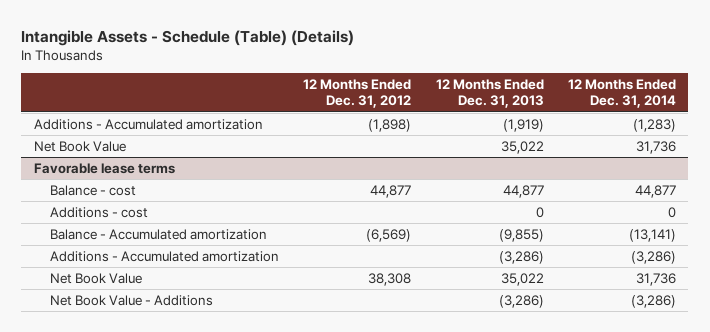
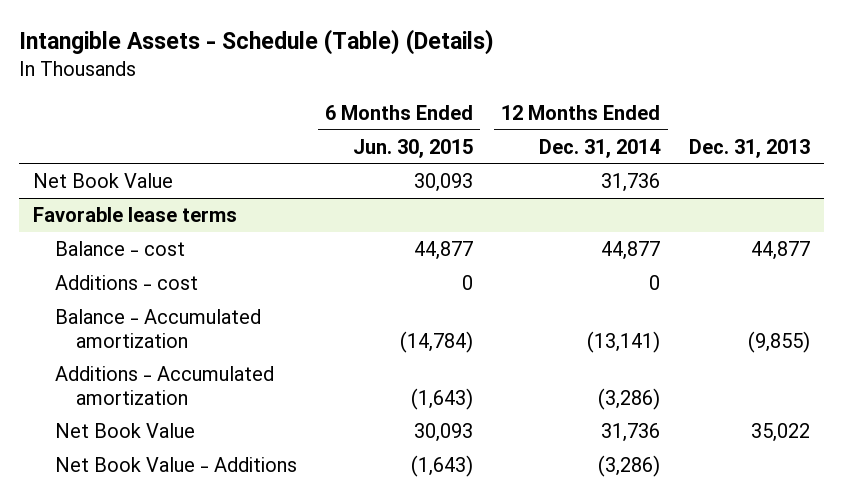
- | 12 Months Ended Dec. 31, 2012 | 12 Months Ended Dec. 31, 2013 | 12 Months Ended Dec. 31, 2014
+ | 6 Months Ended Jun. 30, 2015 | 12 Months Ended Dec. 31, 2014 | Dec. 31, 2013
- Additions - Accumulated amortization | (1,898) | (1,919) | (1,283)

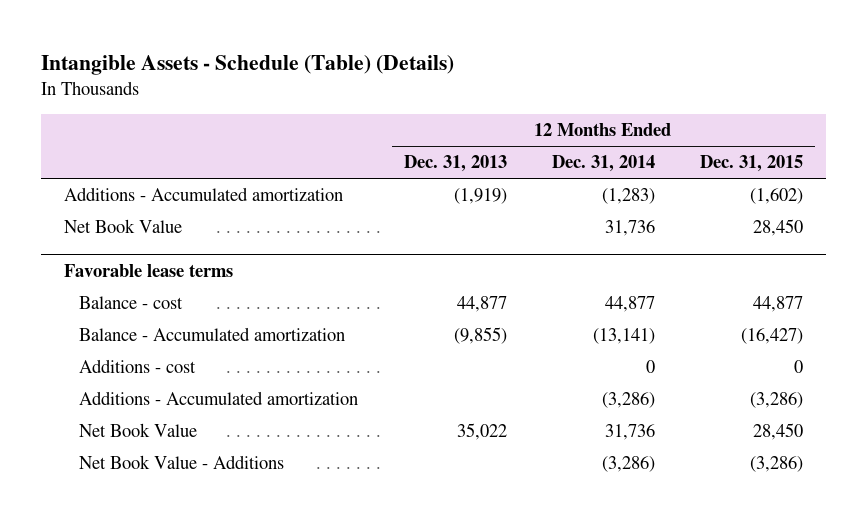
- | 6 Months Ended Jun. 30, 2015 | 12 Months Ended Dec. 31, 2014 | Dec. 31, 2013
+ | 12 Months Ended Dec. 31, 2013 | 12 Months Ended Dec. 31, 2014 | 12 Months Ended Dec. 31, 2015
+ Additions - Accumulated amortization | (1,919) | (1,283) | (1,602)
@ Favorable lease terms
moved down: Additions - cost | | 0 | 0

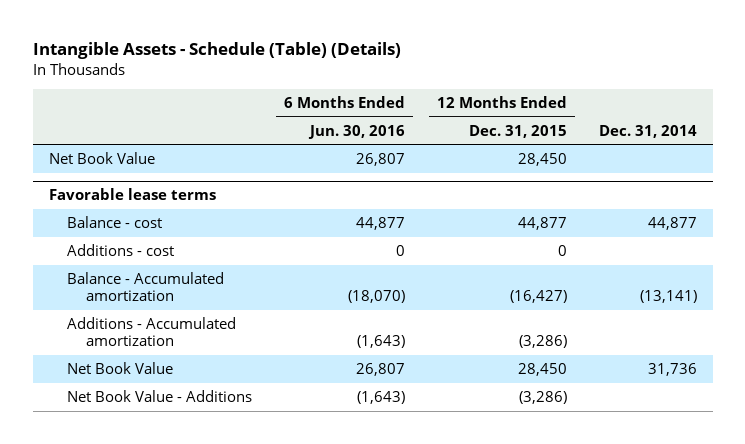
- | 12 Months Ended Dec. 31, 2013 | 12 Months Ended Dec. 31, 2014 | 12 Months Ended Dec. 31, 2015
+ | 6 Months Ended Jun. 30, 2016 | 12 Months Ended Dec. 31, 2015 | Dec. 31, 2014
- Additions - Accumulated amortization | (1,919) | (1,283) | (1,602)
@ Favorable lease terms
moved down: Balance - Accumulated amortization | (18,070) | (16,427) | (13,141)

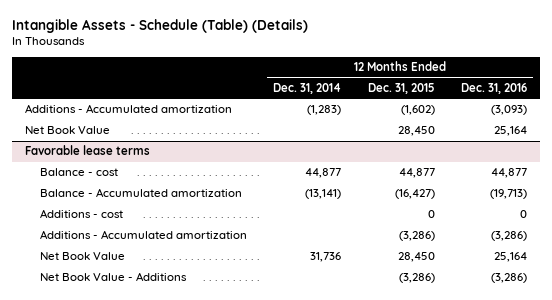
- | 6 Months Ended Jun. 30, 2016 | 12 Months Ended Dec. 31, 2015 | Dec. 31, 2014
+ | 12 Months Ended Dec. 31, 2014 | 12 Months Ended Dec. 31, 2015 | 12 Months Ended Dec. 31, 2016
+ Additions - Accumulated amortization | (1,283) | (1,602) | (3,093)
@ Favorable lease terms
moved down: Additions - cost | | 0 | 0

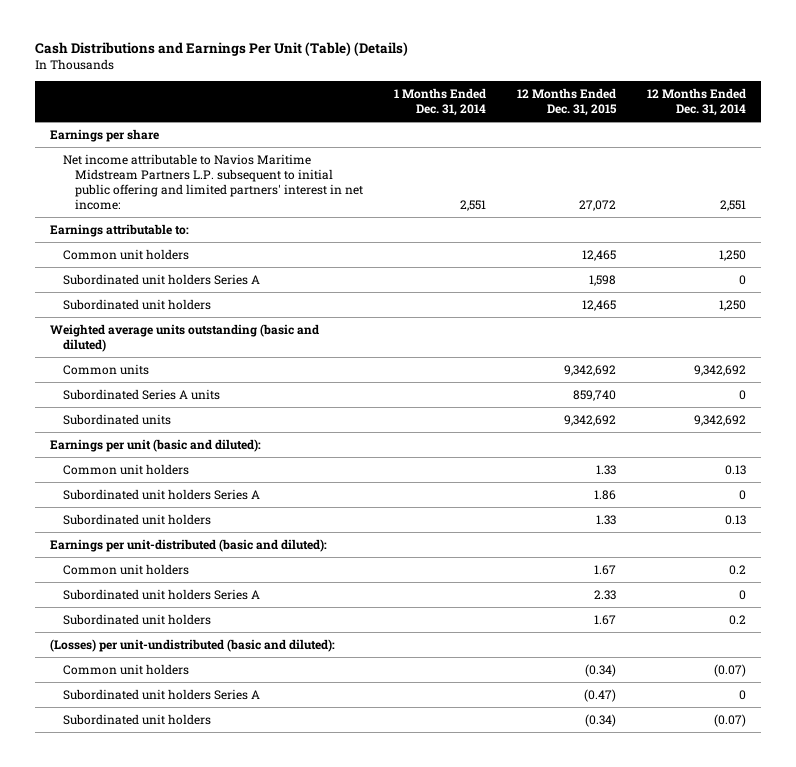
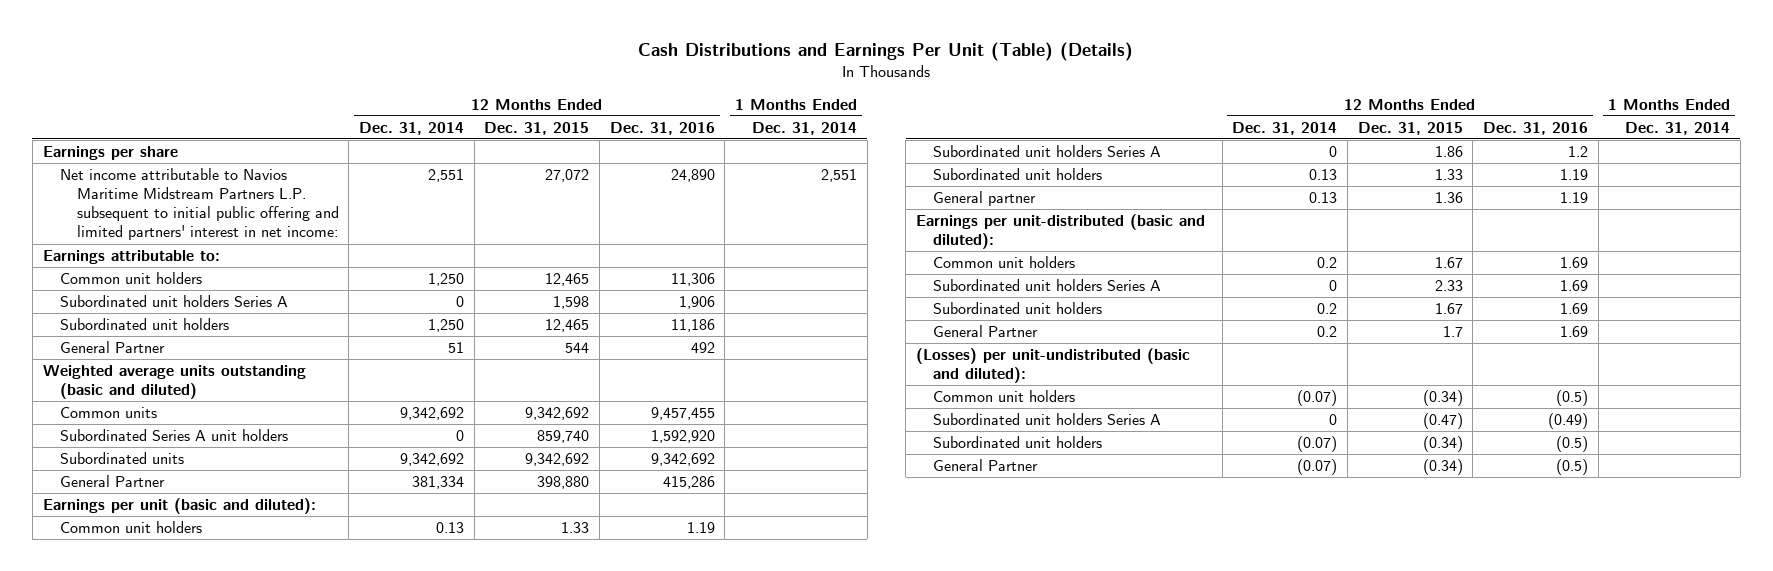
- | 1 Months Ended Dec. 31, 2014 | 12 Months Ended Dec. 31, 2015 | 12 Months Ended Dec. 31, 2014
+ | 12 Months Ended Dec. 31, 2014 | 12 Months Ended Dec. 31, 2015 | 12 Months Ended Dec. 31, 2016 | 1 Months Ended Dec. 31, 2014
+ General Partner | 51 | 544 | 492 |
- Subordinated Series A units | | 859,740 | 0
+ Subordinated Series A unit holders | 0 | 859,740 | 1,592,920 |
+ General Partner | 381,334 | 398,880 | 415,286 |
+ General partner | 0.13 | 1.36 | 1.19 |
+ General Partner | 0.2 | 1.7 | 1.69 |
+ General Partner | (0.07) | (0.34) | (0.5) |

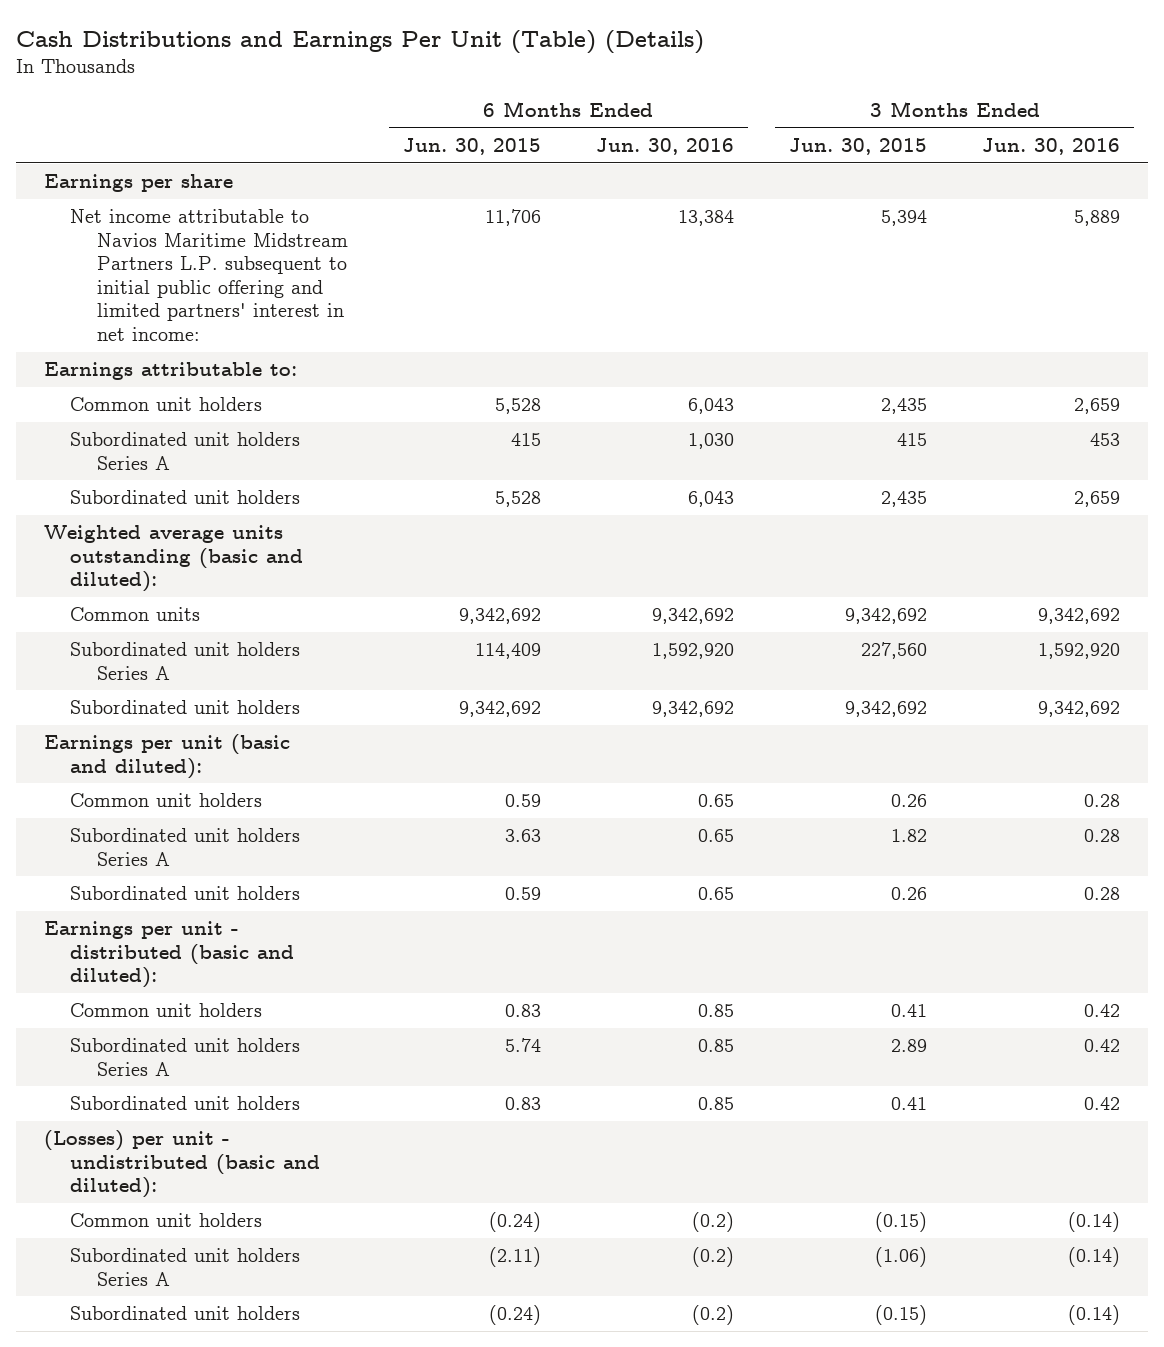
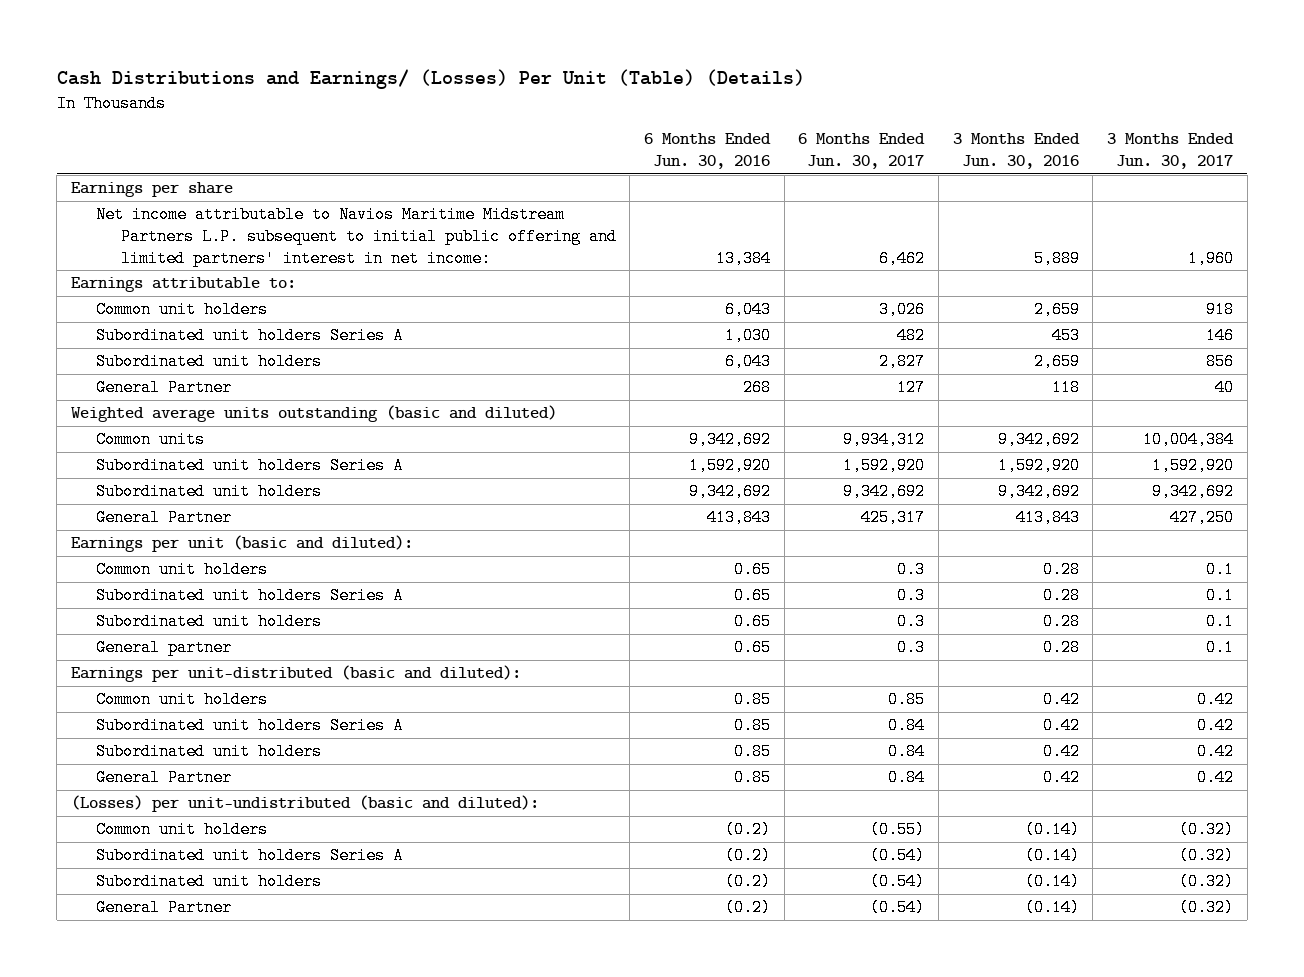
- Cash Distributions and Earnings Per Unit (Table) (Details)
+ Cash Distributions and Earnings/ (Losses) Per Unit (Table) (Details)
- | 6 Months Ended Jun. 30, 2015 | 6 Months Ended Jun. 30, 2016 | 3 Months Ended Jun. 30, 2015 | 3 Months Ended Jun. 30, 2016
+ | 6 Months Ended Jun. 30, 2016 | 6 Months Ended Jun. 30, 2017 | 3 Months Ended Jun. 30, 2016 | 3 Months Ended Jun. 30, 2017
- Weighted average units outstanding (basic and diluted):
+ General Partner | 268 | 127 | 118 | 40
+ Weighted average units outstanding (basic and diluted)
+ General Partner | 413,843 | 425,317 | 413,843 | 427,250
- Earnings per unit - distributed (basic and diluted):
+ General partner | 0.65 | 0.3 | 0.28 | 0.1
+ Earnings per unit-distributed (basic and diluted):
- (Losses) per unit - undistributed (basic and diluted):
+ General Partner | 0.85 | 0.84 | 0.42 | 0.42
+ (Losses) per unit-undistributed (basic and diluted):
+ General Partner | (0.2) | (0.54) | (0.14) | (0.32)

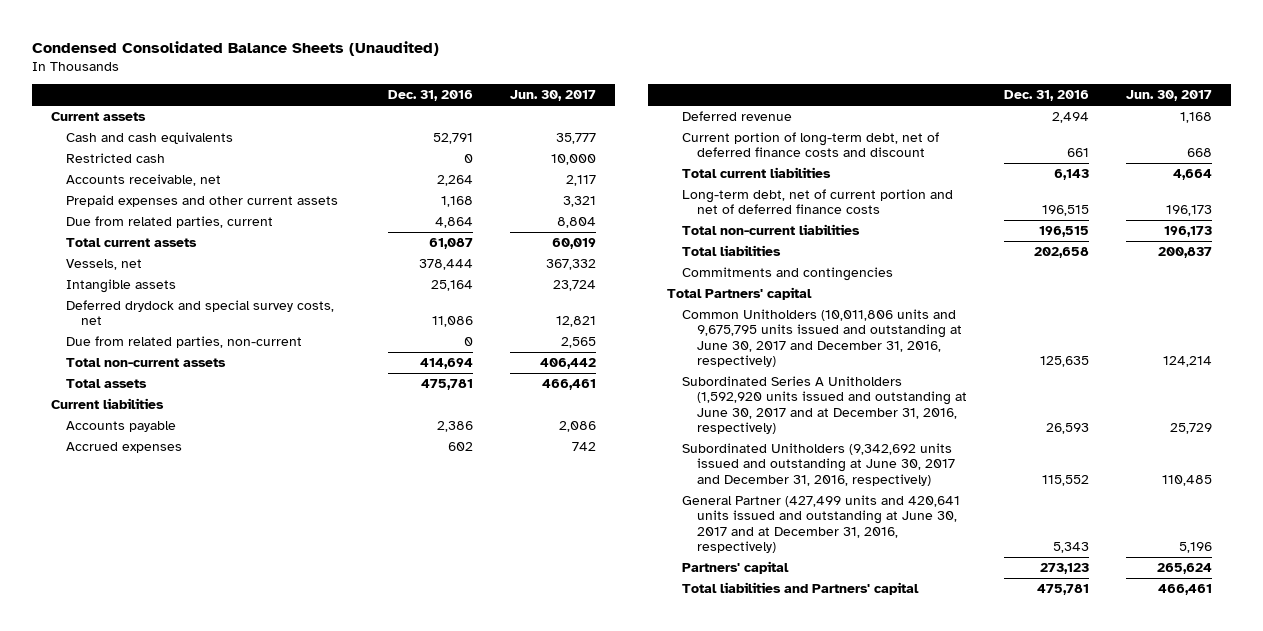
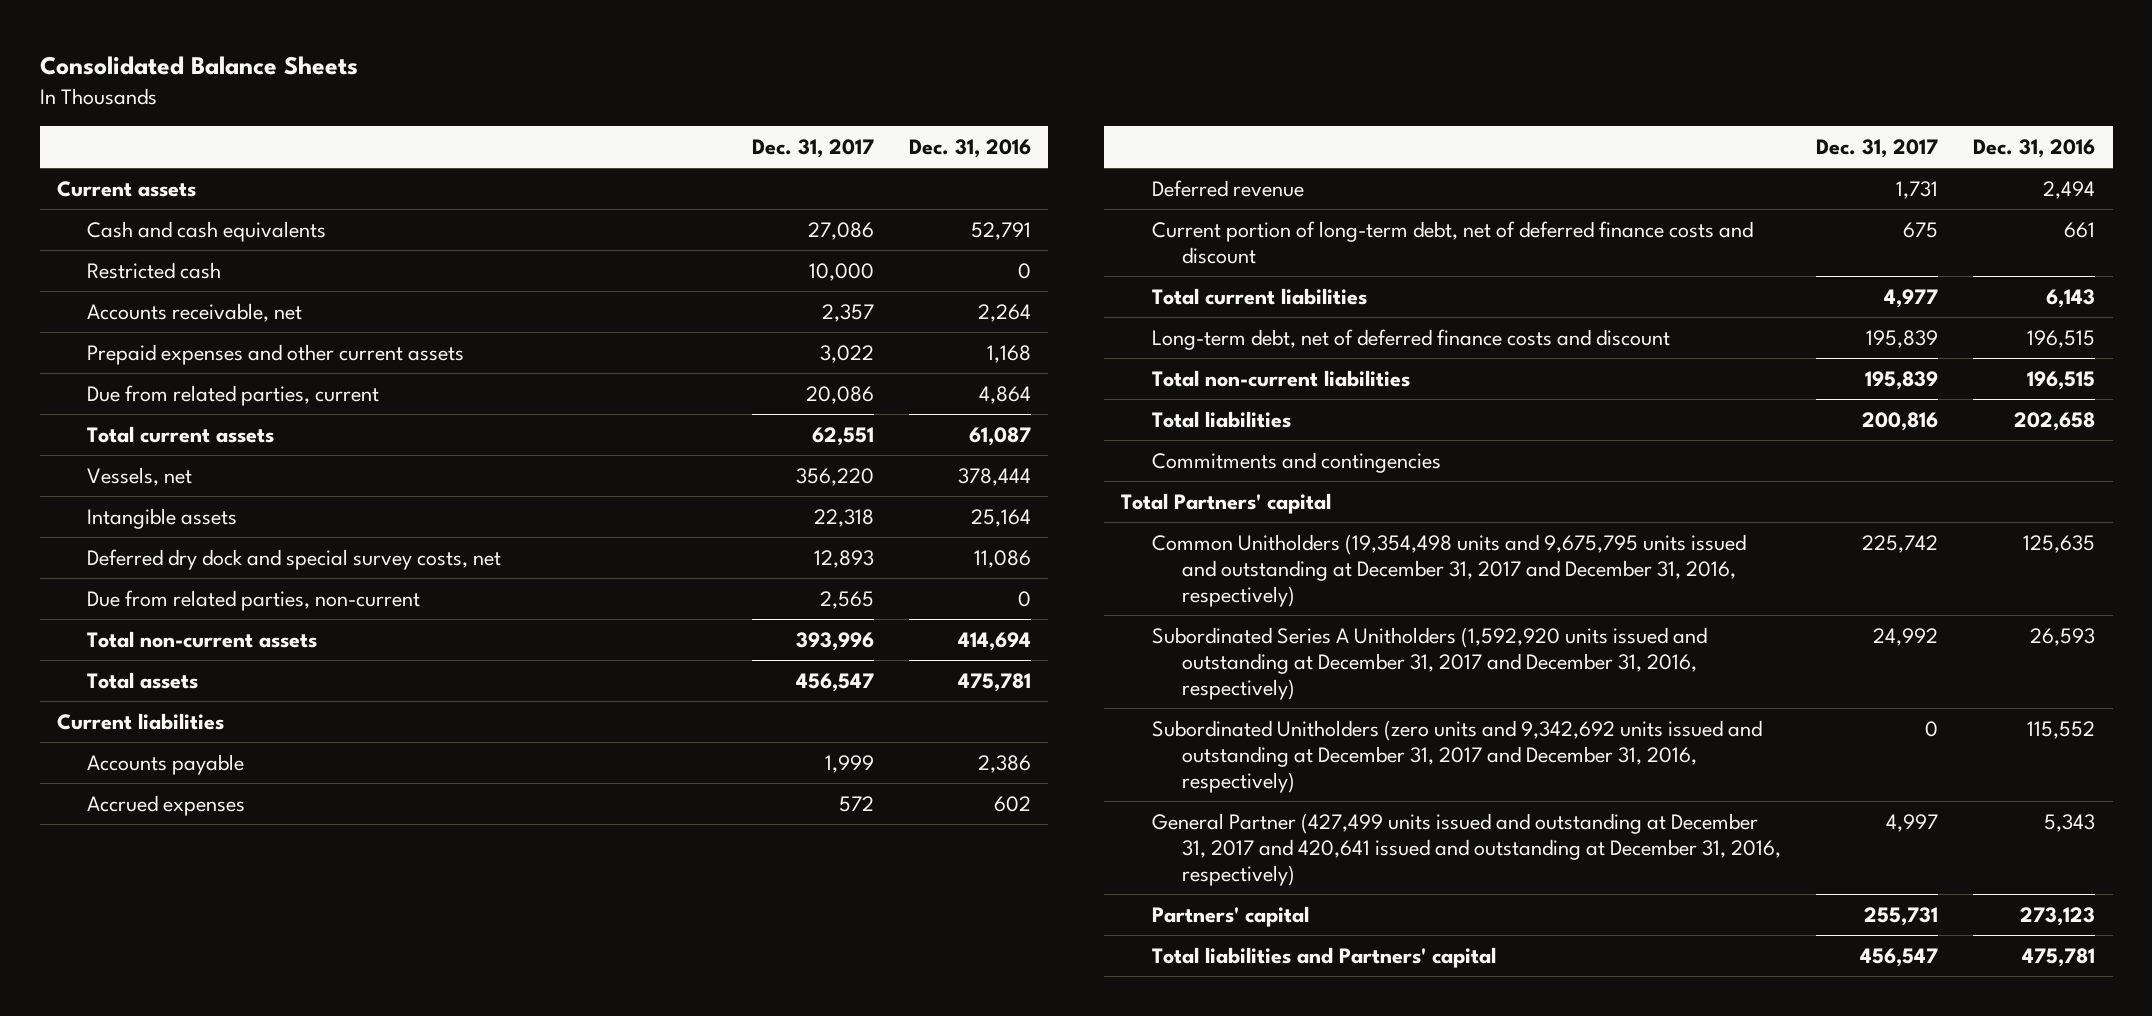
- Condensed Consolidated Balance Sheets (Unaudited)
+ Consolidated Balance Sheets
- | Dec. 31, 2016 | Jun. 30, 2017
+ | Dec. 31, 2017 | Dec. 31, 2016
- Deferred drydock and special survey costs, net | 11,086 | 12,821
+ Deferred dry dock and special survey costs, net | 12,893 | 11,086
- Long-term debt, net of current portion and net of deferred finance costs | 196,515 | 196,173
+ Long-term debt, net of deferred finance costs and discount | 195,839 | 196,515
- Common Unitholders (10,011,806 units and 9,675,795 units issued and outstanding at June 30, 2017 and December 31, 2016, respectively) | 125,635 | 124,214
- Subordinated Series A Unitholders (1,592,920 units issued and outstanding at June 30, 2017 and at December 31, 2016, respectively) | 26,593 | 25,729
- Subordinated Unitholders (9,342,692 units issued and outstanding at June 30, 2017 and December 31, 2016, respectively) | 115,552 | 110,485
- General Partner (427,499 units and 420,641 units issued and outstanding at June 30, 2017 and at December 31, 2016, respectively) | 5,343 | 5,196
+ Common Unitholders (19,354,498 units and 9,675,795 units issued and outstanding at December 31, 2017 and December 31, 2016, respectively) | 225,742 | 125,635
+ Subordinated Series A Unitholders (1,592,920 units issued and outstanding at December 31, 2017 and December 31, 2016, respectively) | 24,992 | 26,593
+ Subordinated Unitholders (zero units and 9,342,692 units issued and outstanding at December 31, 2017 and December 31, 2016, respectively) | 0 | 115,552
+ General Partner (427,499 units issued and outstanding at December 31, 2017 and 420,641 issued and outstanding at December 31, 2016, respectively) | 4,997 | 5,343

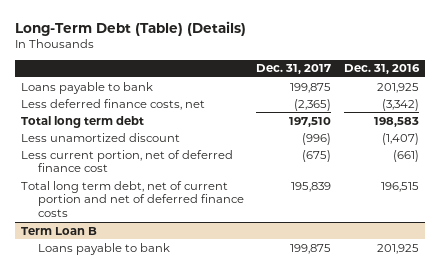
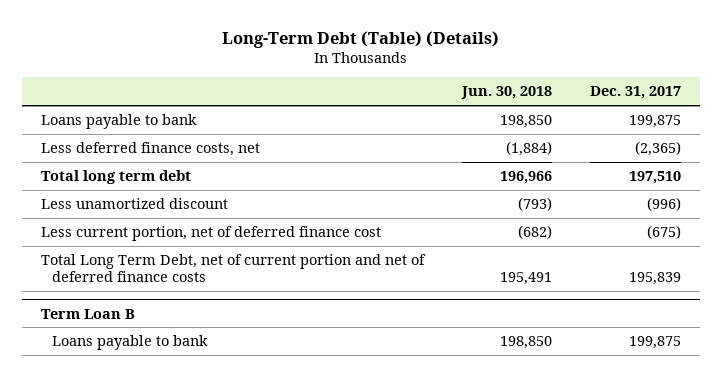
- | Dec. 31, 2017 | Dec. 31, 2016
+ | Jun. 30, 2018 | Dec. 31, 2017
- Total long term debt, net of current portion and net of deferred finance costs | 195,839 | 196,515
+ Total Long Term Debt, net of current portion and net of deferred finance costs | 195,491 | 195,839

